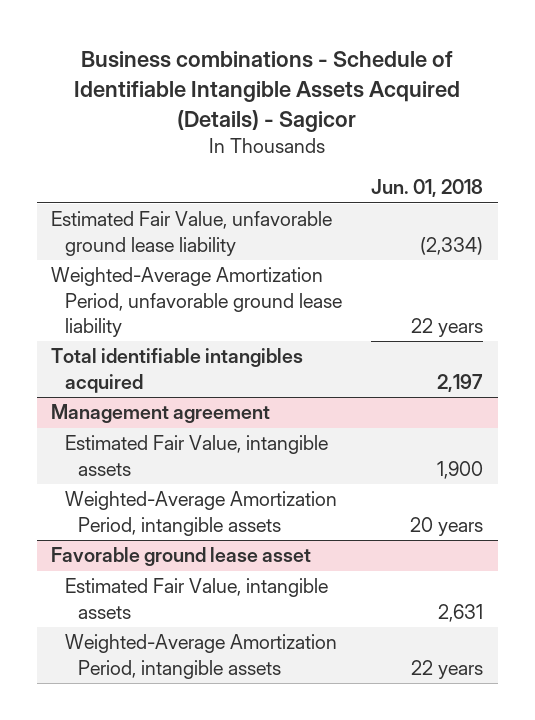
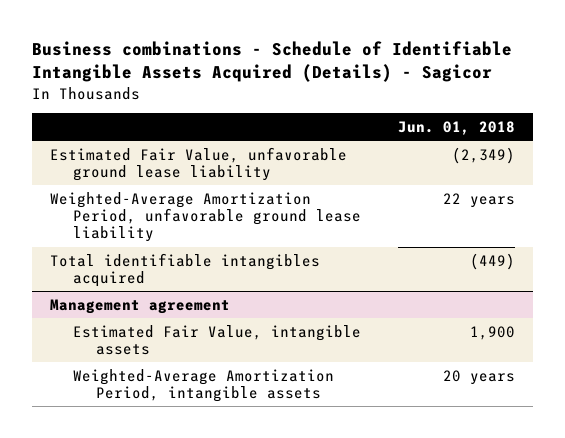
- Estimated Fair Value, unfavorable ground lease liability | (2,334)
+ Estimated Fair Value, unfavorable ground lease liability | (2,349)
- Total identifiable intangibles acquired | 2,197
+ Total identifiable intangibles acquired | (449)
- Favorable ground lease asset
- Estimated Fair Value, intangible assets | 2,631
- Weighted-Average Amortization Period, intangible assets | 22 years

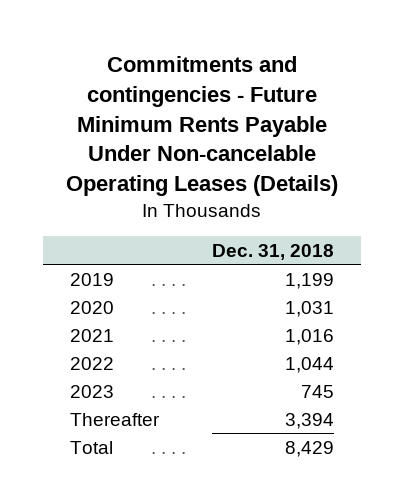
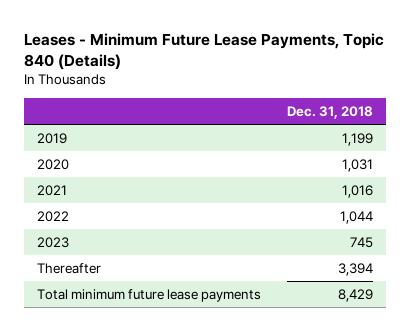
- Commitments and contingencies - Future Minimum Rents Payable Under Non-cancelable Operating Leases (Details)
+ Leases - Minimum Future Lease Payments, Topic 840 (Details)
- Total | 8,429
+ Total minimum future lease payments | 8,429

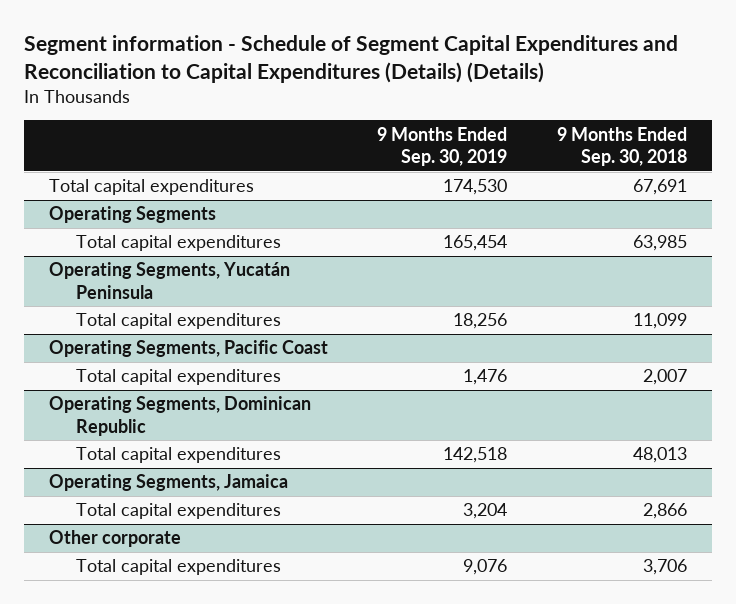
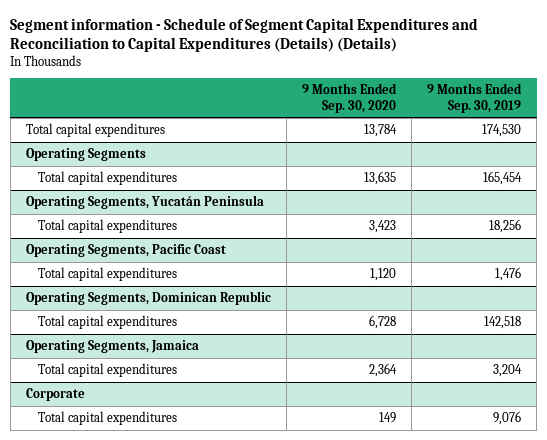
- | 9 Months Ended Sep. 30, 2019 | 9 Months Ended Sep. 30, 2018
+ | 9 Months Ended Sep. 30, 2020 | 9 Months Ended Sep. 30, 2019
- Other corporate
+ Corporate

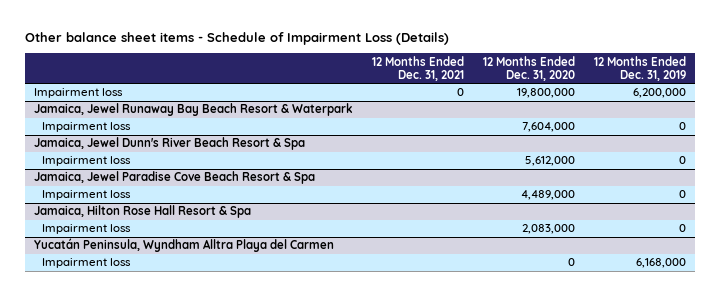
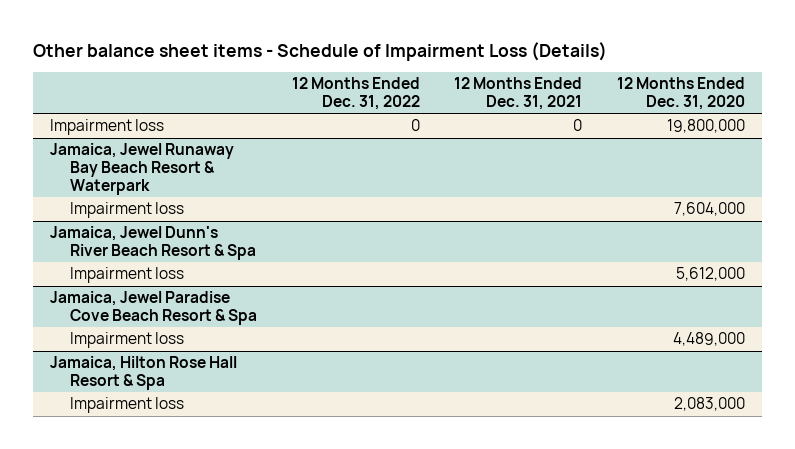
- | 12 Months Ended Dec. 31, 2021 | 12 Months Ended Dec. 31, 2020 | 12 Months Ended Dec. 31, 2019
+ | 12 Months Ended Dec. 31, 2022 | 12 Months Ended Dec. 31, 2021 | 12 Months Ended Dec. 31, 2020
- Yucatán Peninsula, Wyndham Alltra Playa del Carmen
- Impairment loss | | 0 | 6,168,000

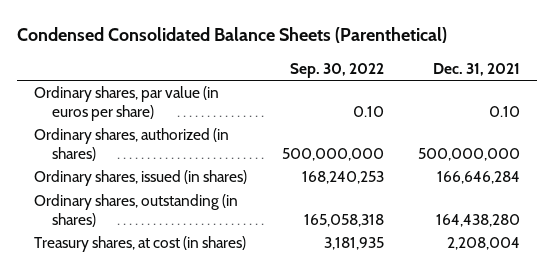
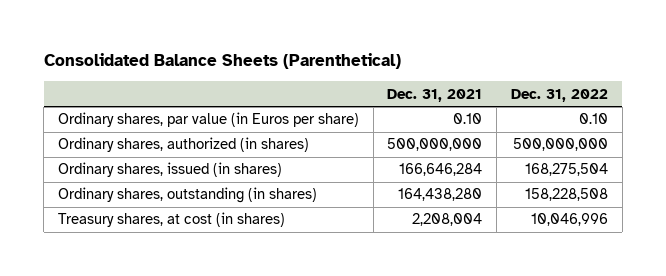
- Condensed Consolidated Balance Sheets (Parenthetical)
+ Consolidated Balance Sheets (Parenthetical)
- | Sep. 30, 2022 | Dec. 31, 2021
+ | Dec. 31, 2021 | Dec. 31, 2022
- Ordinary shares, par value (in euros per share) | 0.10 | 0.10
+ Ordinary shares, par value (in Euros per share) | 0.10 | 0.10

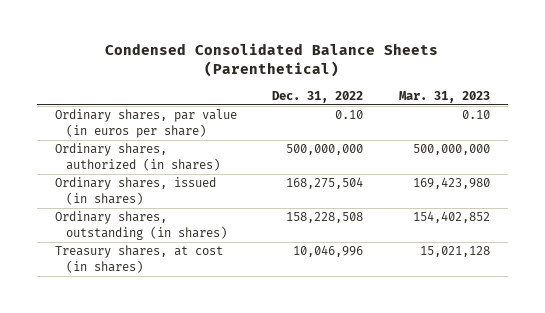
- Consolidated Balance Sheets (Parenthetical)
+ Condensed Consolidated Balance Sheets (Parenthetical)
- | Dec. 31, 2021 | Dec. 31, 2022
+ | Dec. 31, 2022 | Mar. 31, 2023
- Ordinary shares, par value (in Euros per share) | 0.10 | 0.10
+ Ordinary shares, par value (in euros per share) | 0.10 | 0.10

